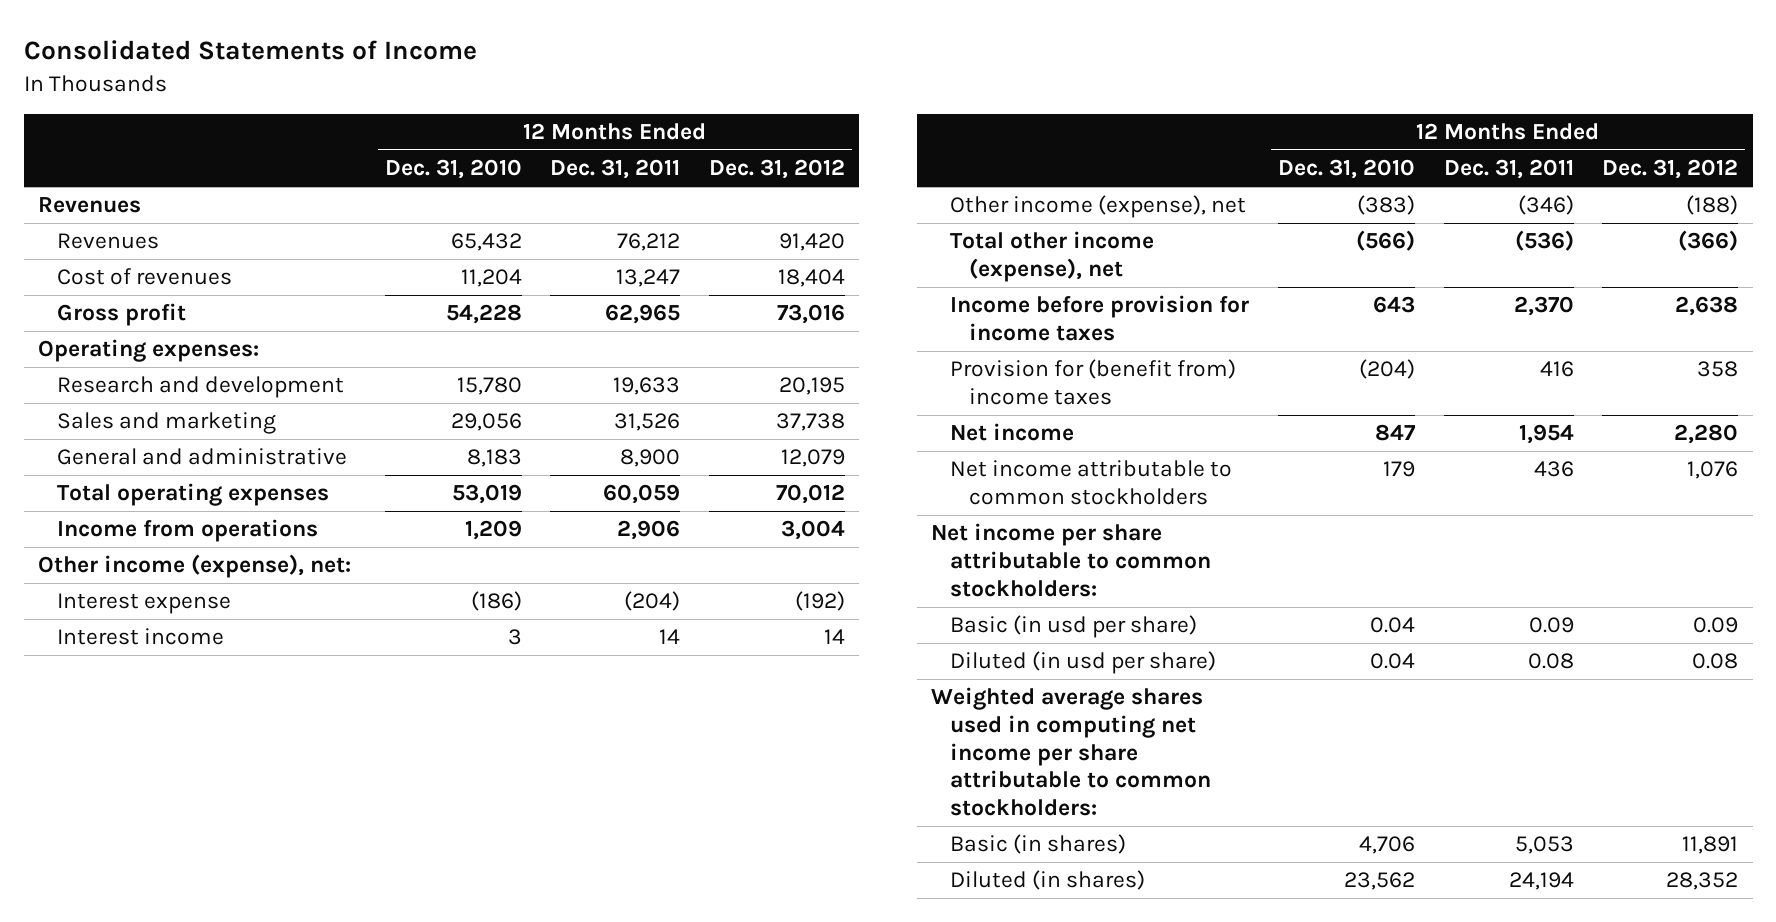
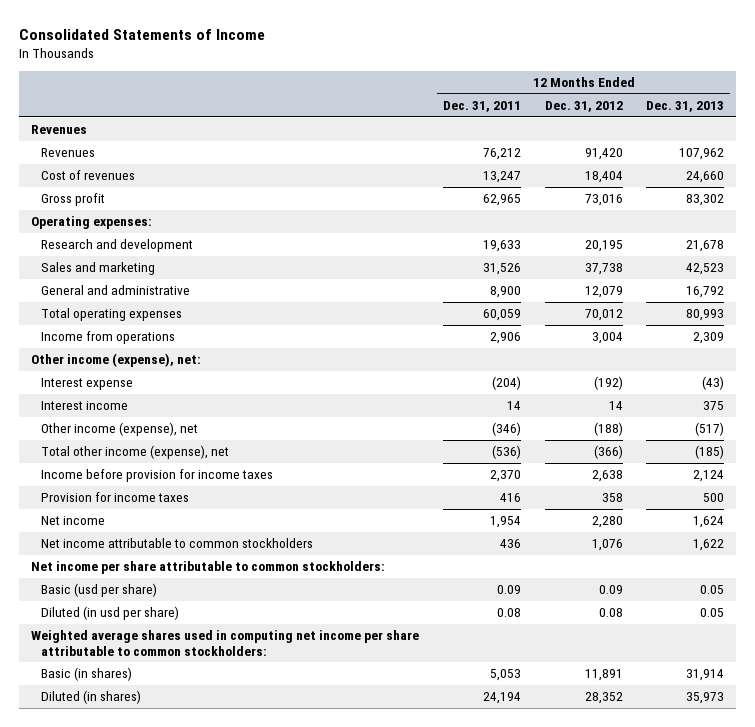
- | 12 Months Ended Dec. 31, 2010 | 12 Months Ended Dec. 31, 2011 | 12 Months Ended Dec. 31, 2012
+ | 12 Months Ended Dec. 31, 2011 | 12 Months Ended Dec. 31, 2012 | 12 Months Ended Dec. 31, 2013
- Provision for (benefit from) income taxes | (204) | 416 | 358
+ Provision for income taxes | 416 | 358 | 500
- Basic (in usd per share) | 0.04 | 0.09 | 0.09
+ Basic (usd per share) | 0.09 | 0.09 | 0.05

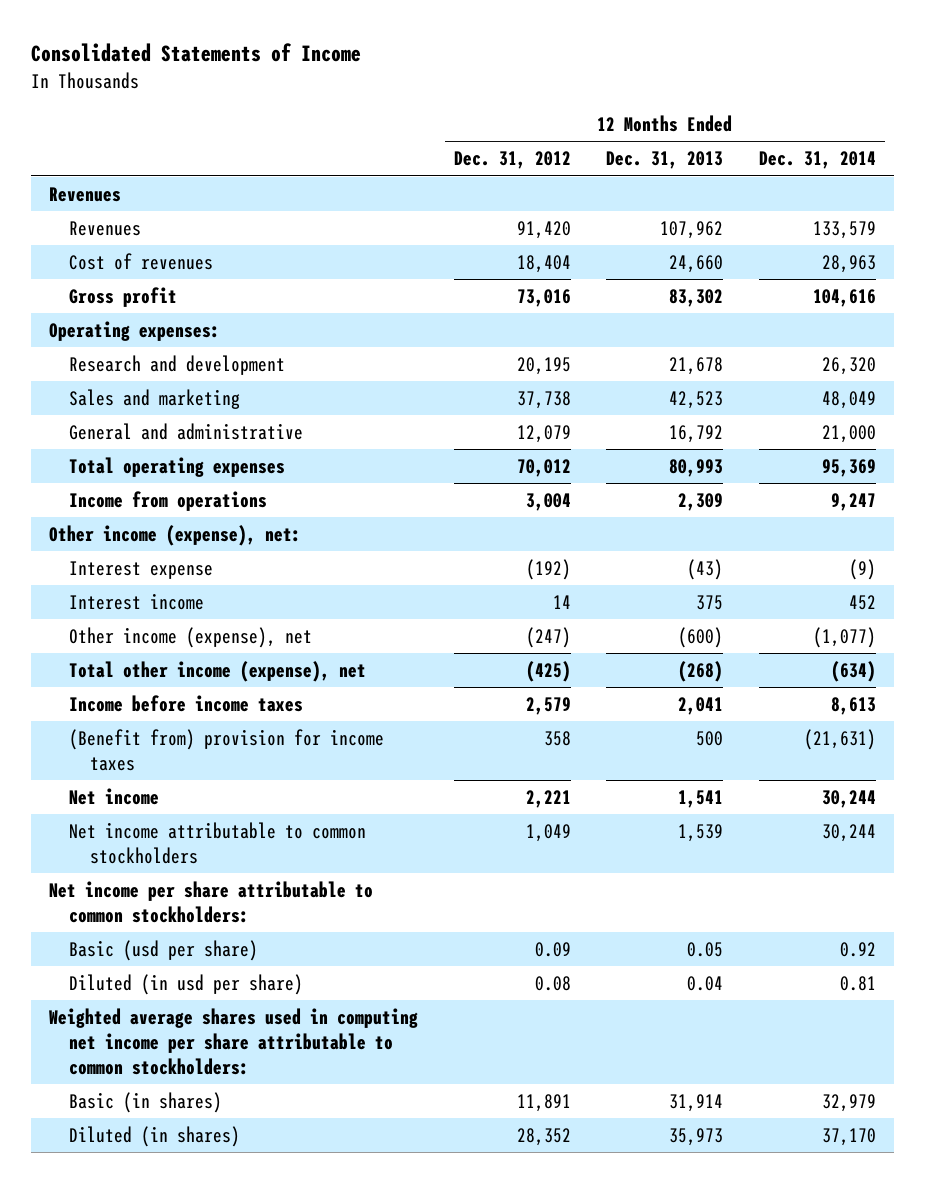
- | 12 Months Ended Dec. 31, 2011 | 12 Months Ended Dec. 31, 2012 | 12 Months Ended Dec. 31, 2013
+ | 12 Months Ended Dec. 31, 2012 | 12 Months Ended Dec. 31, 2013 | 12 Months Ended Dec. 31, 2014
- Other income (expense), net | (346) | (188) | (517)
- Total other income (expense), net | (536) | (366) | (185)
- Income before provision for income taxes | 2,370 | 2,638 | 2,124
- Provision for income taxes | 416 | 358 | 500
- Net income | 1,954 | 2,280 | 1,624
- Net income attributable to common stockholders | 436 | 1,076 | 1,622
+ Other income (expense), net | (247) | (600) | (1,077)
+ Total other income (expense), net | (425) | (268) | (634)
+ Income before income taxes | 2,579 | 2,041 | 8,613
+ (Benefit from) provision for income taxes | 358 | 500 | (21,631)
+ Net income | 2,221 | 1,541 | 30,244
+ Net income attributable to common stockholders | 1,049 | 1,539 | 30,244
- Diluted (in usd per share) | 0.08 | 0.08 | 0.05
+ Diluted (in usd per share) | 0.08 | 0.04 | 0.81

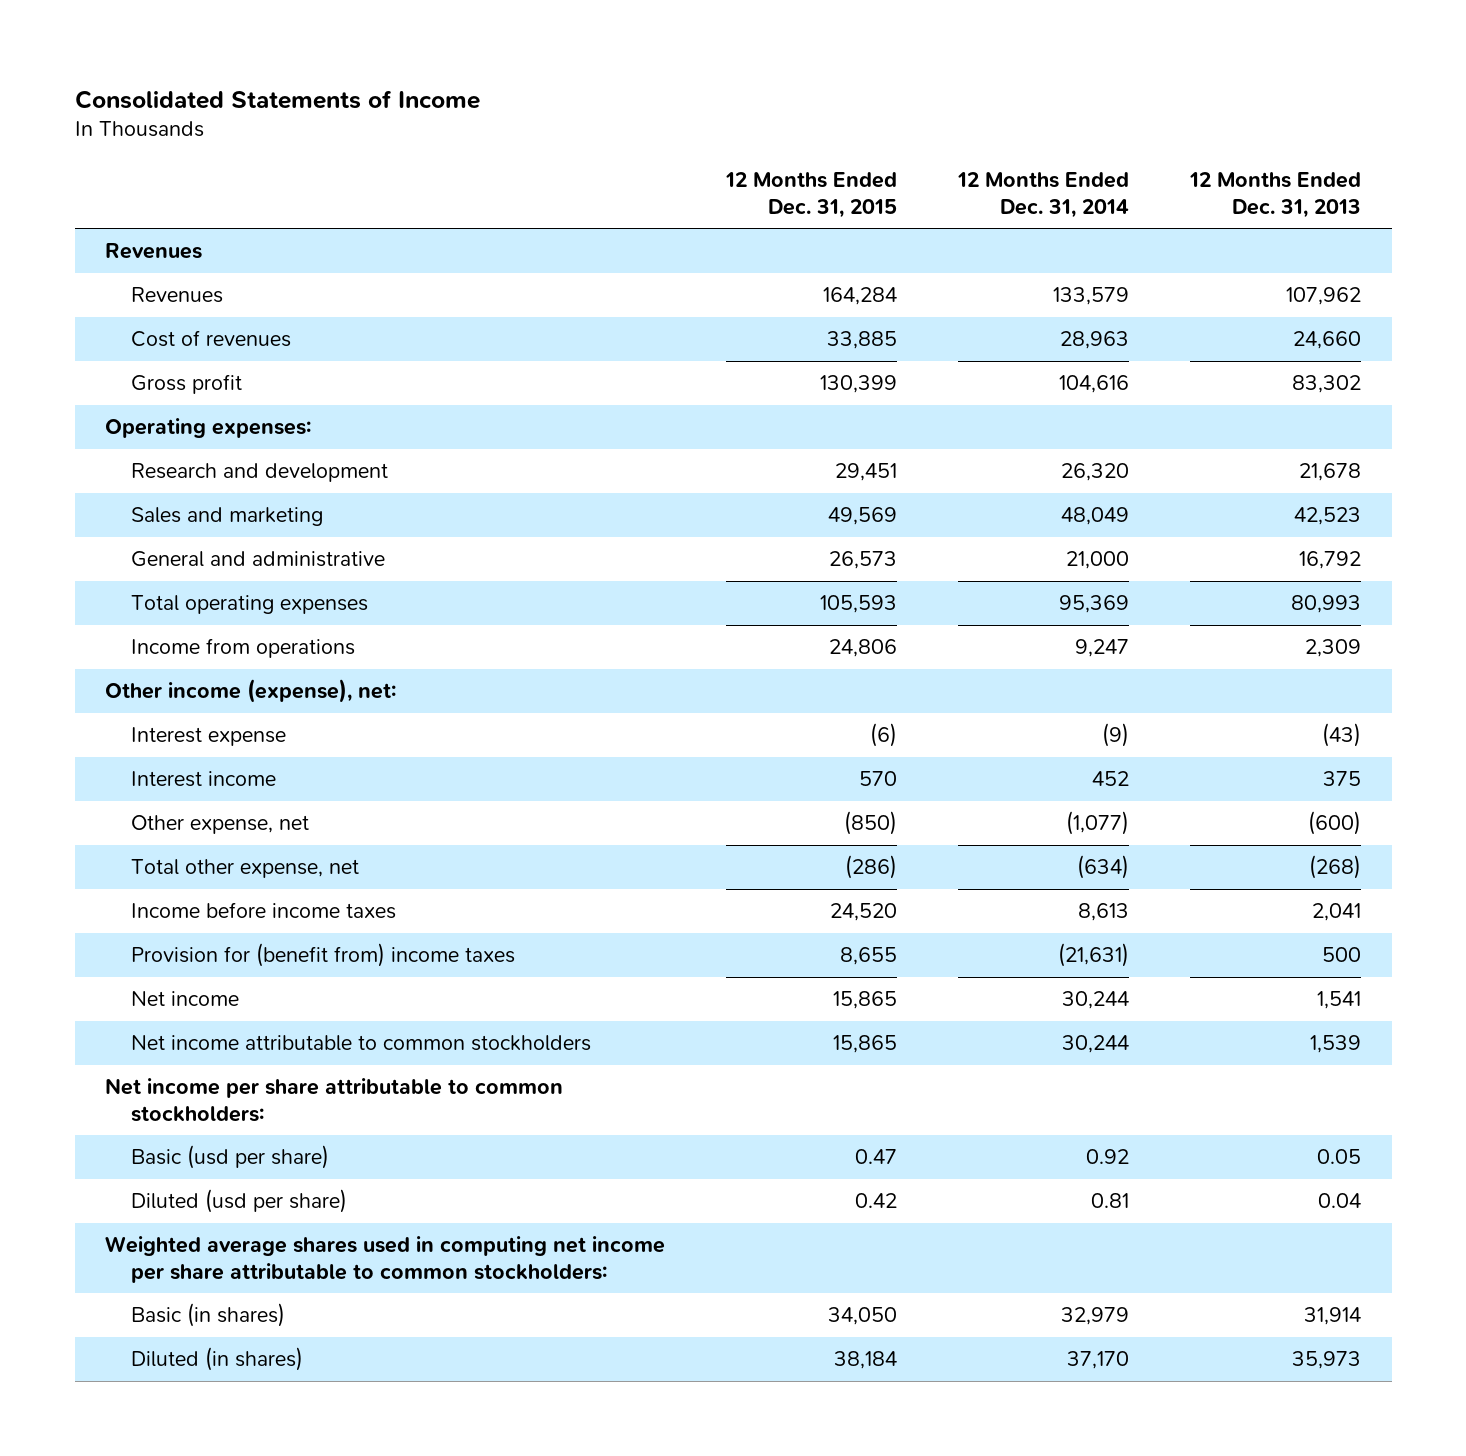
- | 12 Months Ended Dec. 31, 2012 | 12 Months Ended Dec. 31, 2013 | 12 Months Ended Dec. 31, 2014
+ | 12 Months Ended Dec. 31, 2015 | 12 Months Ended Dec. 31, 2014 | 12 Months Ended Dec. 31, 2013
- Other income (expense), net | (247) | (600) | (1,077)
- Total other income (expense), net | (425) | (268) | (634)
+ Other expense, net | (850) | (1,077) | (600)
+ Total other expense, net | (286) | (634) | (268)
- (Benefit from) provision for income taxes | 358 | 500 | (21,631)
+ Provision for (benefit from) income taxes | 8,655 | (21,631) | 500
- Diluted (in usd per share) | 0.08 | 0.04 | 0.81
+ Diluted (usd per share) | 0.42 | 0.81 | 0.04

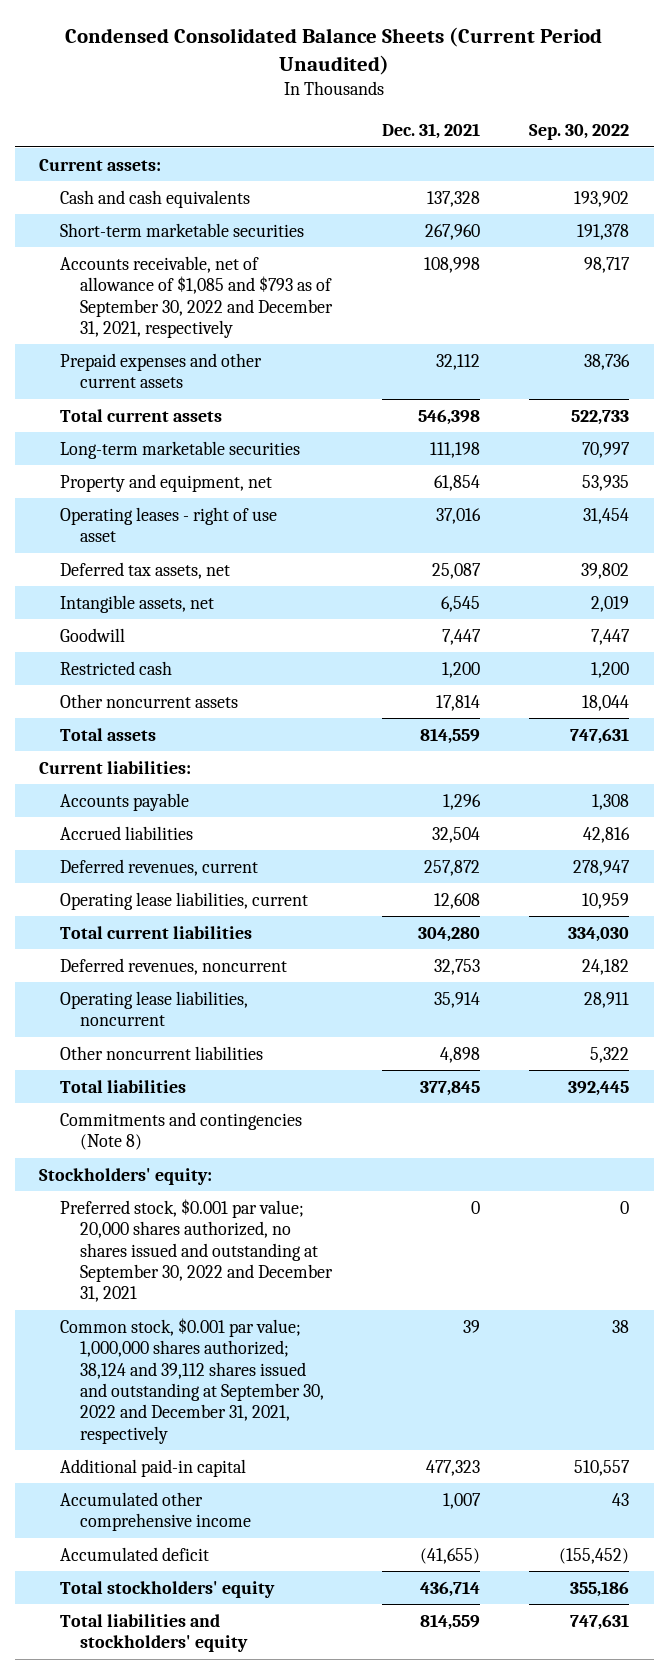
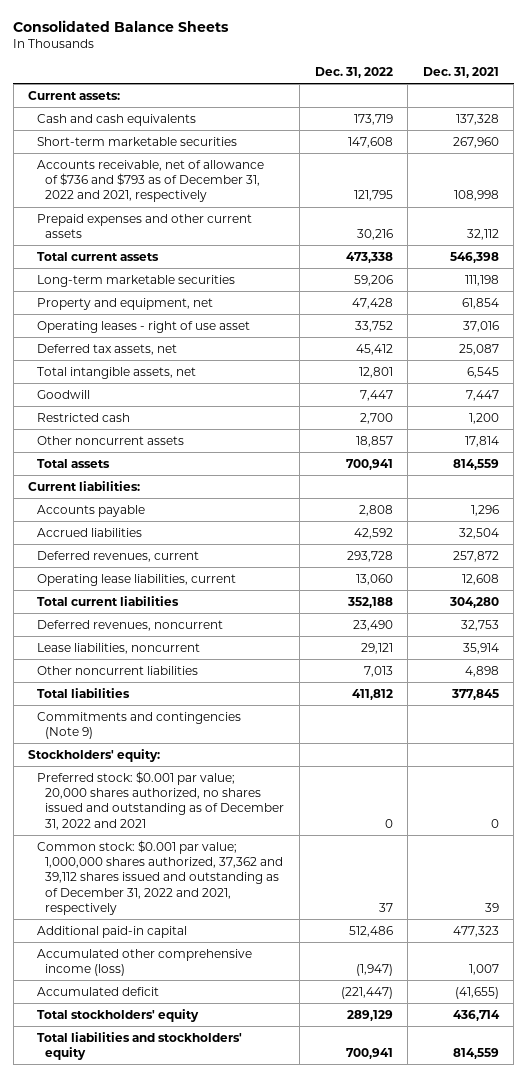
- Condensed Consolidated Balance Sheets (Current Period Unaudited)
+ Consolidated Balance Sheets
- | Dec. 31, 2021 | Sep. 30, 2022
+ | Dec. 31, 2022 | Dec. 31, 2021
- Accounts receivable, net of allowance of $1,085 and $793 as of September 30, 2022 and December 31, 2021, respectively | 108,998 | 98,717
+ Accounts receivable, net of allowance of $736 and $793 as of December 31, 2022 and 2021, respectively | 121,795 | 108,998
- Intangible assets, net | 6,545 | 2,019
+ Total intangible assets, net | 12,801 | 6,545
- Operating lease liabilities, noncurrent | 35,914 | 28,911
+ Lease liabilities, noncurrent | 29,121 | 35,914
- Commitments and contingencies (Note 8)
+ Commitments and contingencies (Note 9)
- Preferred stock, $0.001 par value; 20,000 shares authorized, no shares issued and outstanding at September 30, 2022 and December 31, 2021 | 0 | 0
- Common stock, $0.001 par value; 1,000,000 shares authorized; 38,124 and 39,112 shares issued and outstanding at September 30, 2022 and December 31, 2021, respectively | 39 | 38
+ Preferred stock: $0.001 par value; 20,000 shares authorized, no shares issued and outstanding as of December 31, 2022 and 2021 | 0 | 0
+ Common stock: $0.001 par value; 1,000,000 shares authorized, 37,362 and 39,112 shares issued and outstanding as of December 31, 2022 and 2021, respectively | 37 | 39
- Accumulated other comprehensive income | 1,007 | 43
+ Accumulated other comprehensive income (loss) | (1,947) | 1,007

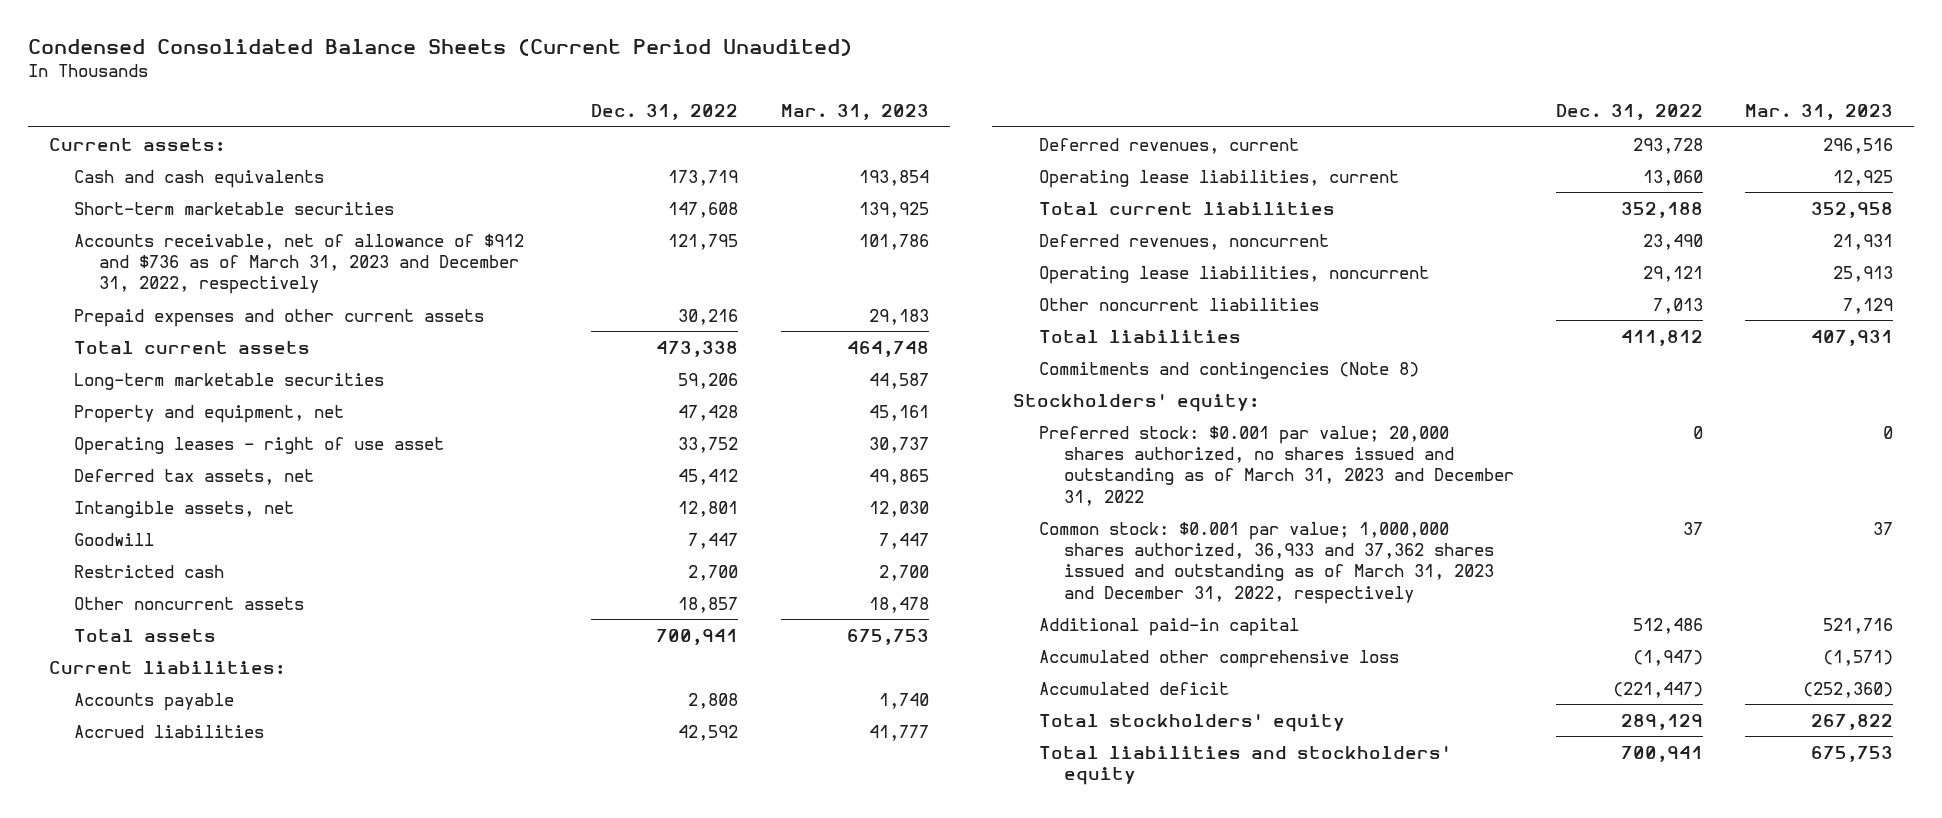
- Consolidated Balance Sheets
+ Condensed Consolidated Balance Sheets (Current Period Unaudited)
- | Dec. 31, 2022 | Dec. 31, 2021
+ | Dec. 31, 2022 | Mar. 31, 2023
- Accounts receivable, net of allowance of $736 and $793 as of December 31, 2022 and 2021, respectively | 121,795 | 108,998
+ Accounts receivable, net of allowance of $912 and $736 as of March 31, 2023 and December 31, 2022, respectively | 121,795 | 101,786
- Total intangible assets, net | 12,801 | 6,545
+ Intangible assets, net | 12,801 | 12,030
- Lease liabilities, noncurrent | 29,121 | 35,914
+ Operating lease liabilities, noncurrent | 29,121 | 25,913
- Commitments and contingencies (Note 9)
+ Commitments and contingencies (Note 8)
- Preferred stock: $0.001 par value; 20,000 shares authorized, no shares issued and outstanding as of December 31, 2022 and 2021 | 0 | 0
- Common stock: $0.001 par value; 1,000,000 shares authorized, 37,362 and 39,112 shares issued and outstanding as of December 31, 2022 and 2021, respectively | 37 | 39
+ Preferred stock: $0.001 par value; 20,000 shares authorized, no shares issued and outstanding as of March 31, 2023 and December 31, 2022 | 0 | 0
+ Common stock: $0.001 par value; 1,000,000 shares authorized, 36,933 and 37,362 shares issued and outstanding as of March 31, 2023 and December 31, 2022, respectively | 37 | 37
- Accumulated other comprehensive income (loss) | (1,947) | 1,007
+ Accumulated other comprehensive loss | (1,947) | (1,571)

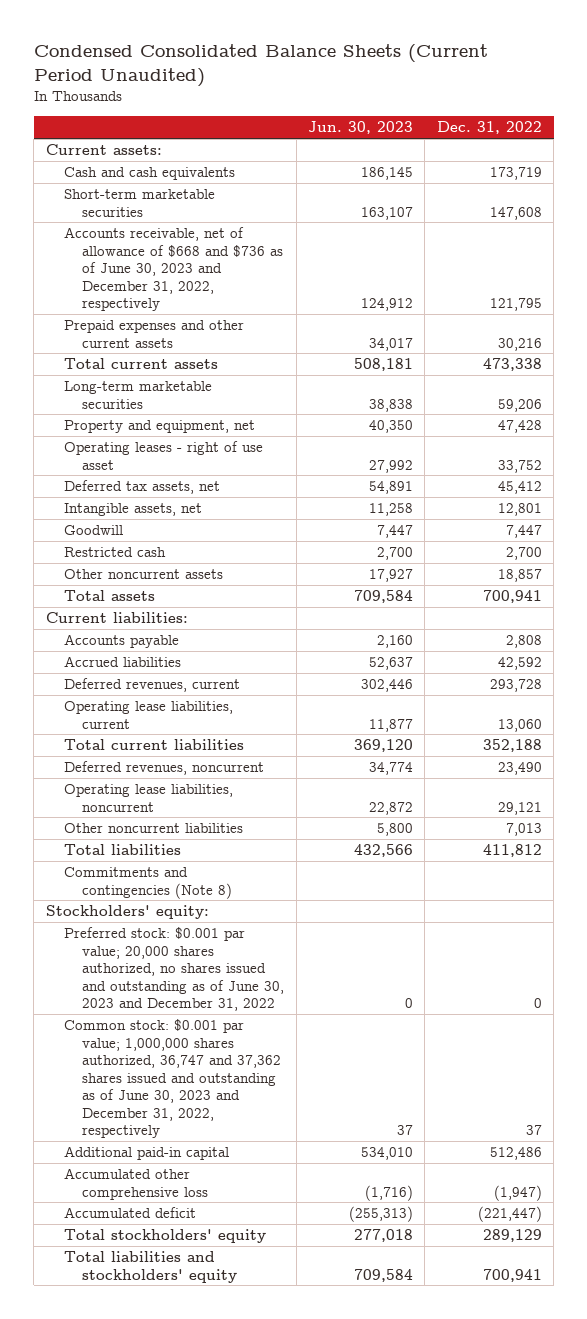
- | Dec. 31, 2022 | Mar. 31, 2023
+ | Jun. 30, 2023 | Dec. 31, 2022
- Accounts receivable, net of allowance of $912 and $736 as of March 31, 2023 and December 31, 2022, respectively | 121,795 | 101,786
+ Accounts receivable, net of allowance of $668 and $736 as of June 30, 2023 and December 31, 2022, respectively | 124,912 | 121,795
- Preferred stock: $0.001 par value; 20,000 shares authorized, no shares issued and outstanding as of March 31, 2023 and December 31, 2022 | 0 | 0
- Common stock: $0.001 par value; 1,000,000 shares authorized, 36,933 and 37,362 shares issued and outstanding as of March 31, 2023 and December 31, 2022, respectively | 37 | 37
+ Preferred stock: $0.001 par value; 20,000 shares authorized, no shares issued and outstanding as of June 30, 2023 and December 31, 2022 | 0 | 0
+ Common stock: $0.001 par value; 1,000,000 shares authorized, 36,747 and 37,362 shares issued and outstanding as of June 30, 2023 and December 31, 2022, respectively | 37 | 37

